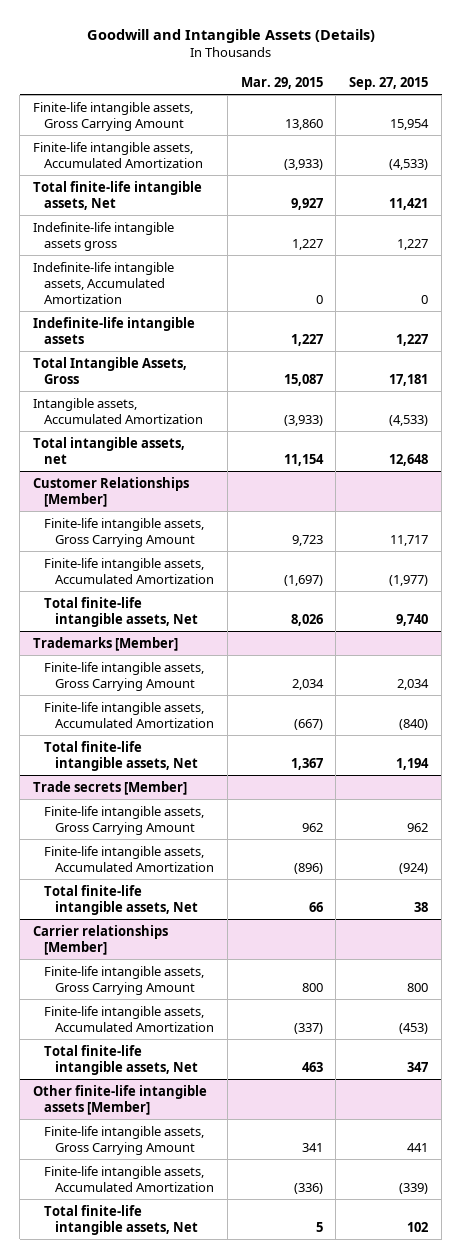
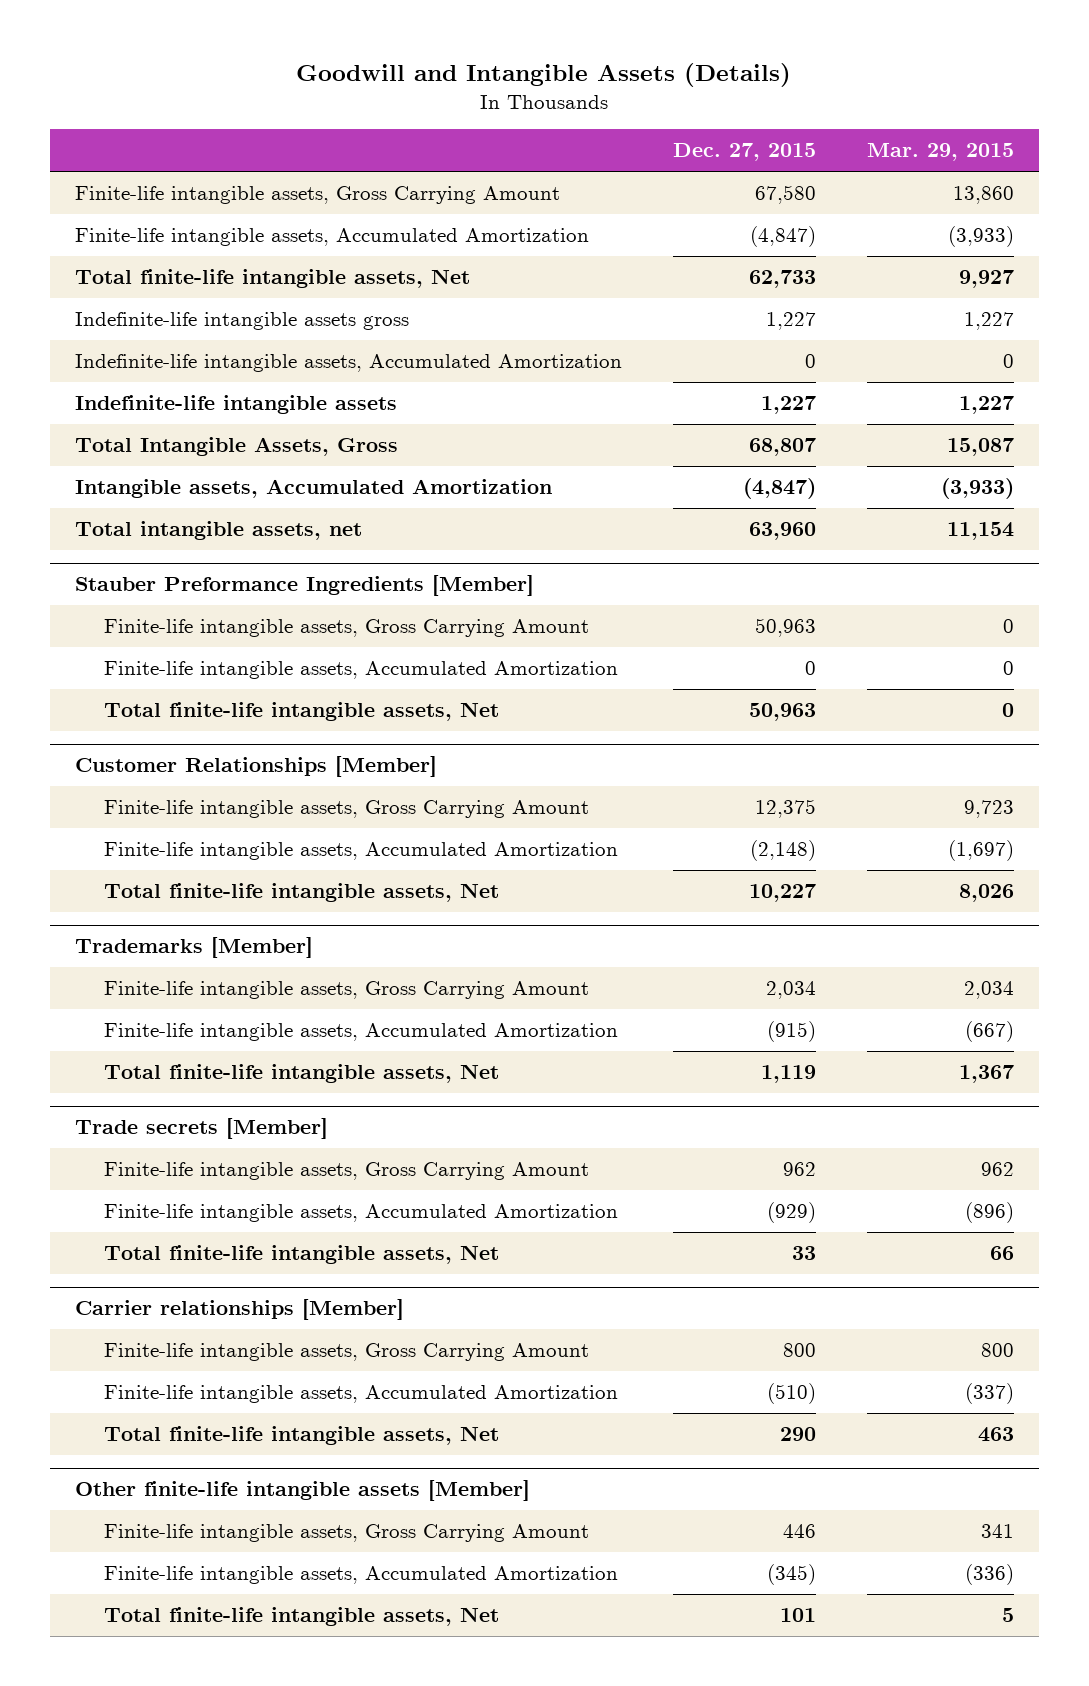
- | Mar. 29, 2015 | Sep. 27, 2015
+ | Dec. 27, 2015 | Mar. 29, 2015
+ Stauber Preformance Ingredients [Member]
+ Finite-life intangible assets, Gross Carrying Amount | 50,963 | 0
+ Finite-life intangible assets, Accumulated Amortization | 0 | 0
+ Total finite-life intangible assets, Net | 50,963 | 0

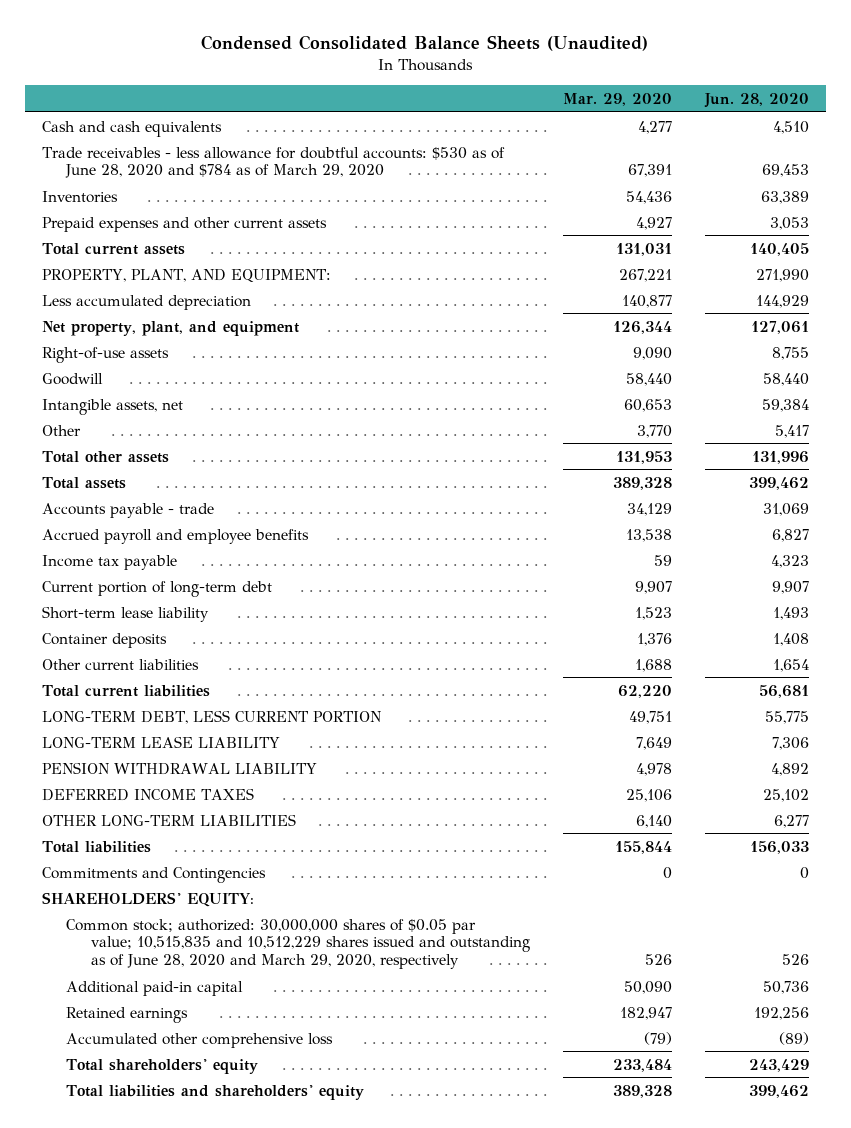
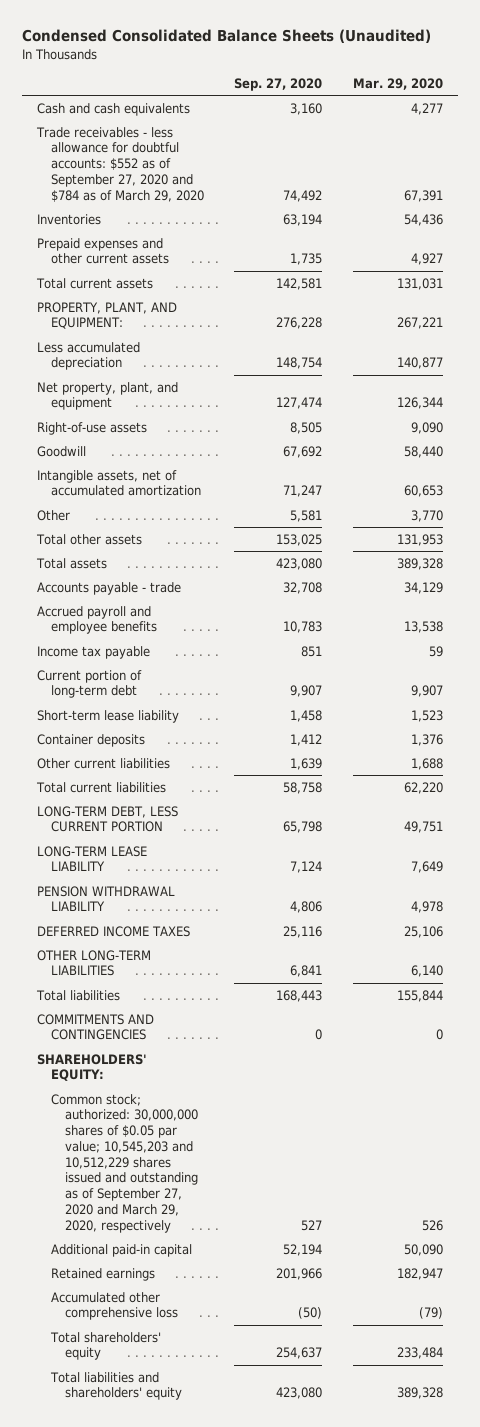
- | Mar. 29, 2020 | Jun. 28, 2020
+ | Sep. 27, 2020 | Mar. 29, 2020
- Trade receivables - less allowance for doubtful accounts: $530 as of June 28, 2020 and $784 as of March 29, 2020 | 67,391 | 69,453
+ Trade receivables - less allowance for doubtful accounts: $552 as of September 27, 2020 and $784 as of March 29, 2020 | 74,492 | 67,391
- Intangible assets, net | 60,653 | 59,384
+ Intangible assets, net of accumulated amortization | 71,247 | 60,653
- Commitments and Contingencies | 0 | 0
+ COMMITMENTS AND CONTINGENCIES | 0 | 0
- Common stock; authorized: 30,000,000 shares of $0.05 par value; 10,515,835 and 10,512,229 shares issued and outstanding as of June 28, 2020 and March 29, 2020, respectively | 526 | 526
+ Common stock; authorized: 30,000,000 shares of $0.05 par value; 10,545,203 and 10,512,229 shares issued and outstanding as of September 27, 2020 and March 29, 2020, respectively | 527 | 526

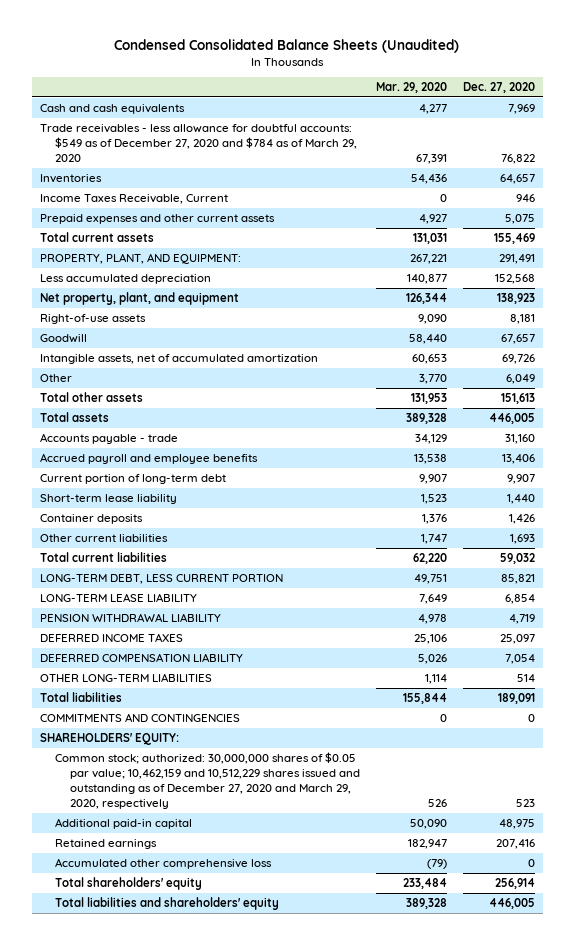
- | Sep. 27, 2020 | Mar. 29, 2020
+ | Mar. 29, 2020 | Dec. 27, 2020
- Trade receivables - less allowance for doubtful accounts: $552 as of September 27, 2020 and $784 as of March 29, 2020 | 74,492 | 67,391
+ Trade receivables - less allowance for doubtful accounts: $549 as of December 27, 2020 and $784 as of March 29, 2020 | 67,391 | 76,822
+ Income Taxes Receivable, Current | 0 | 946
- Income tax payable | 851 | 59
- Other current liabilities | 1,639 | 1,688
+ Other current liabilities | 1,747 | 1,693
- OTHER LONG-TERM LIABILITIES | 6,841 | 6,140
+ DEFERRED COMPENSATION LIABILITY | 5,026 | 7,054
+ OTHER LONG-TERM LIABILITIES | 1,114 | 514
- Common stock; authorized: 30,000,000 shares of $0.05 par value; 10,545,203 and 10,512,229 shares issued and outstanding as of September 27, 2020 and March 29, 2020, respectively | 527 | 526
+ Common stock; authorized: 30,000,000 shares of $0.05 par value; 10,462,159 and 10,512,229 shares issued and outstanding as of December 27, 2020 and March 29, 2020, respectively | 526 | 523

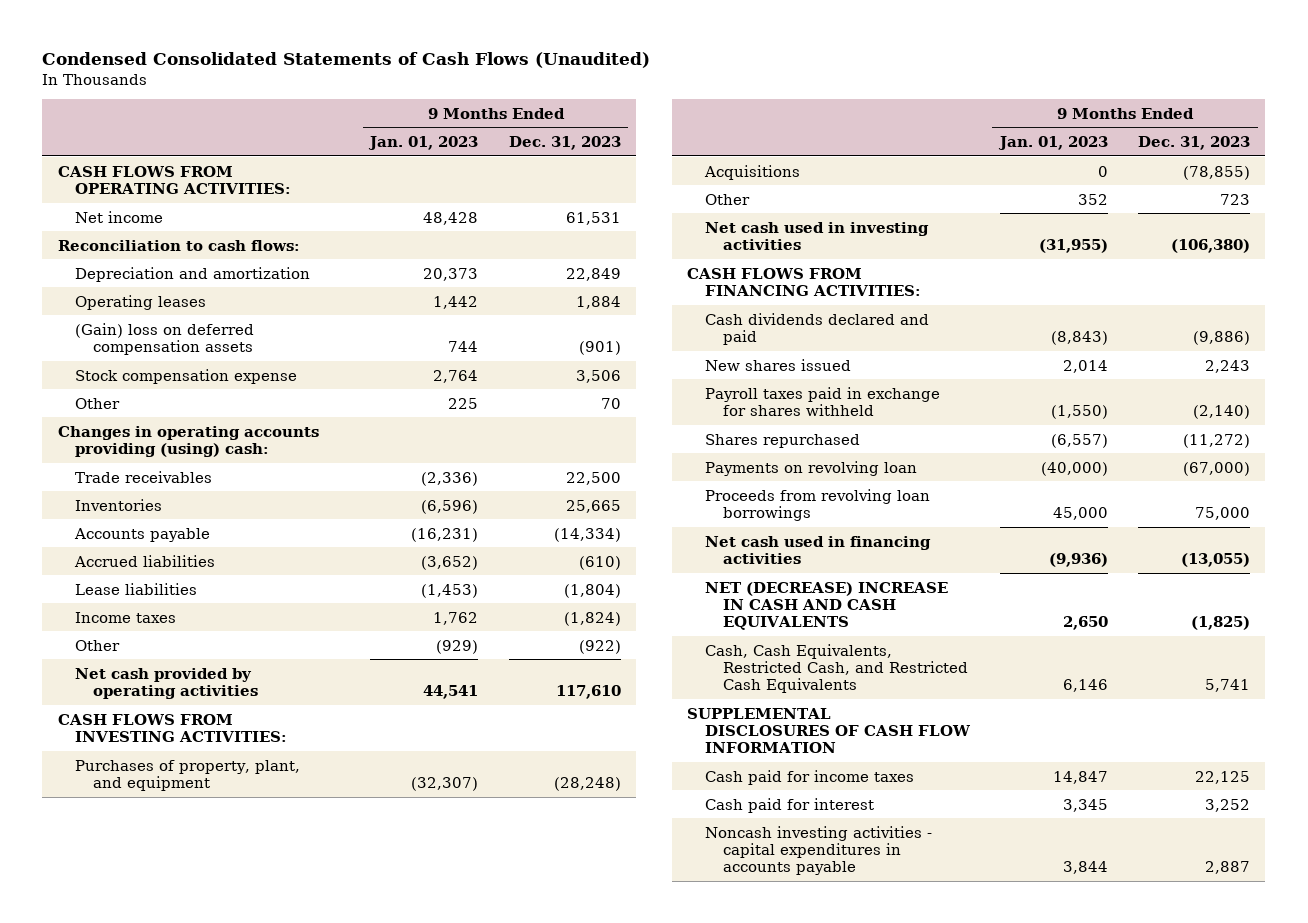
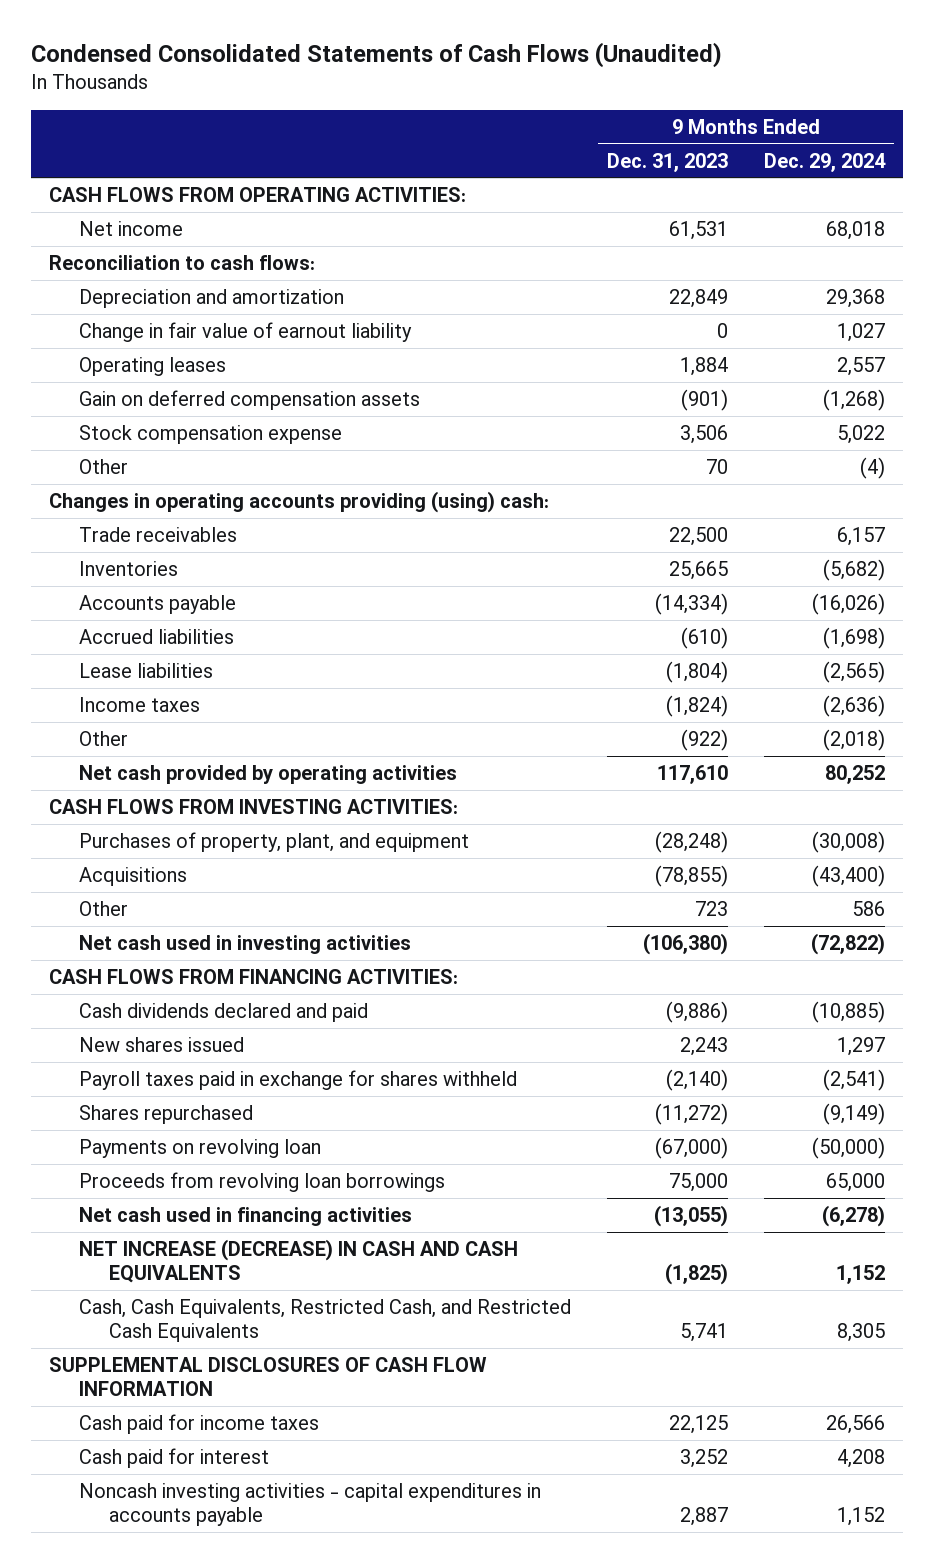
- | 9 Months Ended Jan. 01, 2023 | 9 Months Ended Dec. 31, 2023
+ | 9 Months Ended Dec. 31, 2023 | 9 Months Ended Dec. 29, 2024
+ Change in fair value of earnout liability | 0 | 1,027
- (Gain) loss on deferred compensation assets | 744 | (901)
+ Gain on deferred compensation assets | (901) | (1,268)
- NET (DECREASE) INCREASE IN CASH AND CASH EQUIVALENTS | 2,650 | (1,825)
+ NET INCREASE (DECREASE) IN CASH AND CASH EQUIVALENTS | (1,825) | 1,152

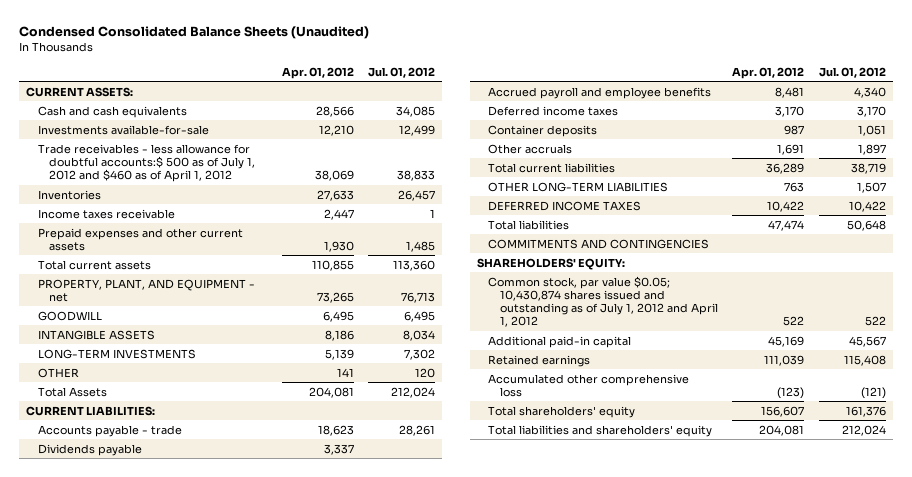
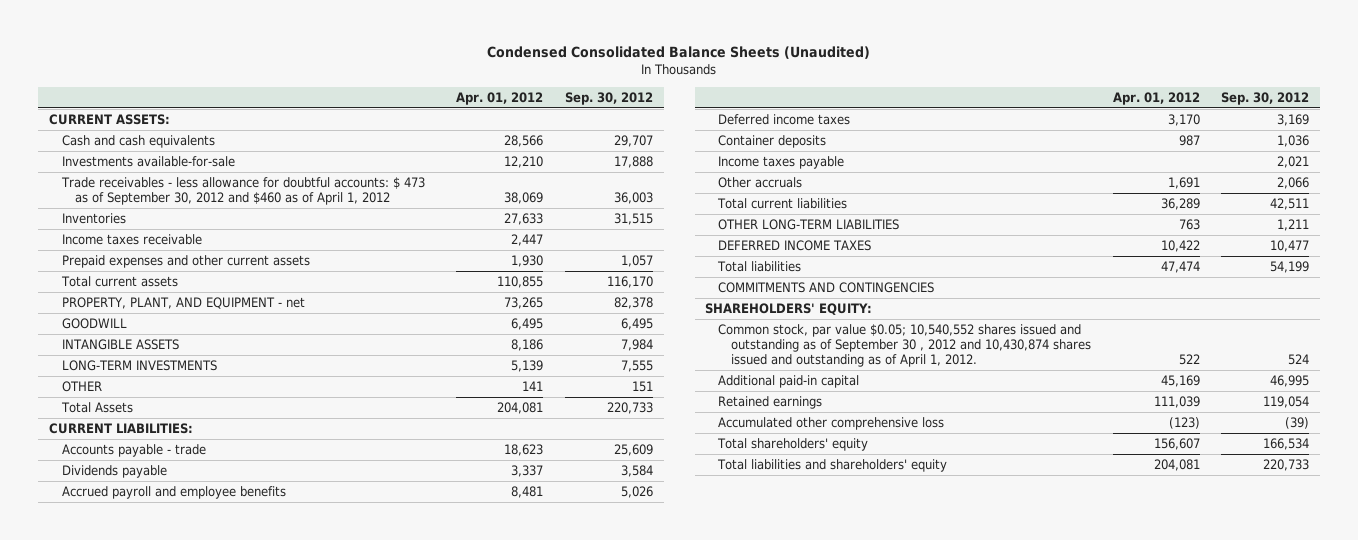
- | Apr. 01, 2012 | Jul. 01, 2012
+ | Apr. 01, 2012 | Sep. 30, 2012
- Trade receivables - less allowance for doubtful accounts:$ 500 as of July 1, 2012 and $460 as of April 1, 2012 | 38,069 | 38,833
+ Trade receivables - less allowance for doubtful accounts: $ 473 as of September 30, 2012 and $460 as of April 1, 2012 | 38,069 | 36,003
+ Income taxes payable | | 2,021
- Common stock, par value $0.05; 10,430,874 shares issued and outstanding as of July 1, 2012 and April 1, 2012 | 522 | 522
+ Common stock, par value $0.05; 10,540,552 shares issued and outstanding as of September 30 , 2012 and 10,430,874 shares issued and outstanding as of April 1, 2012. | 522 | 524

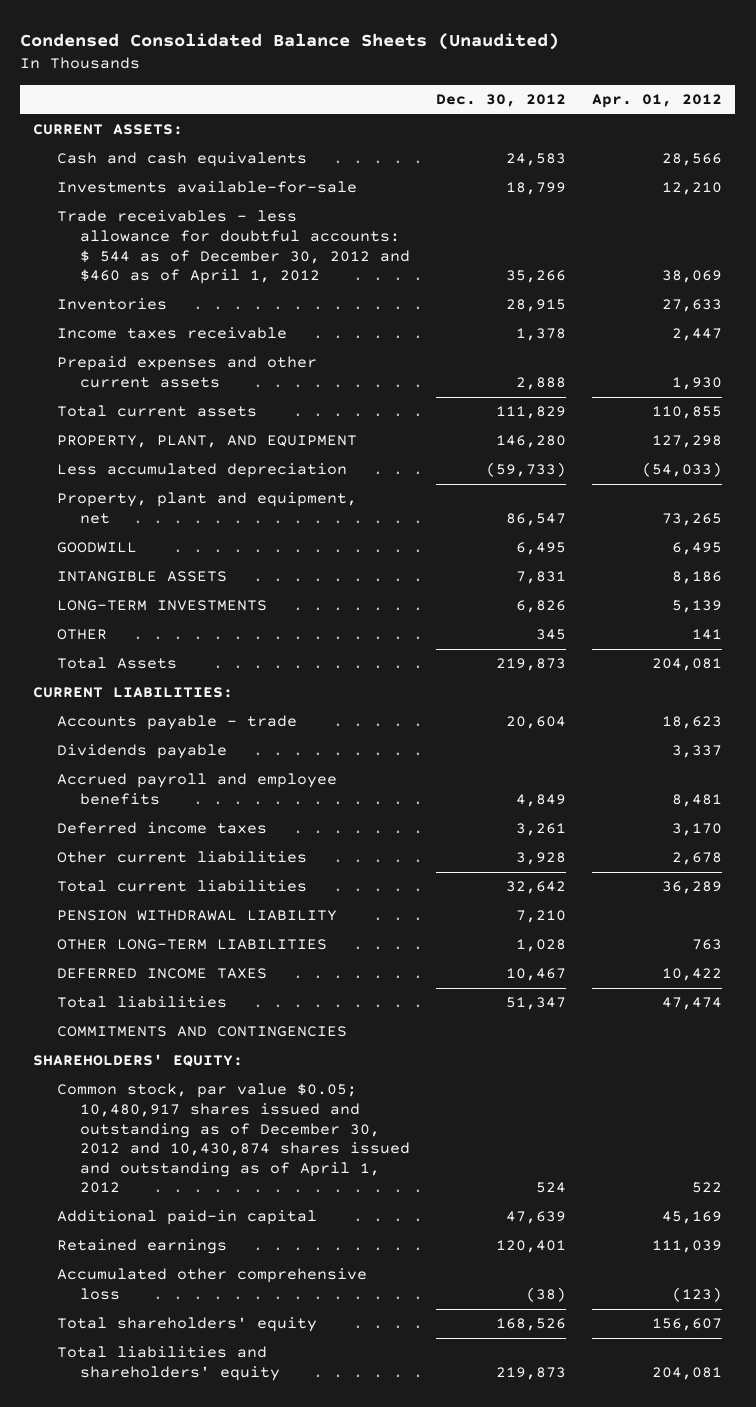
- | Apr. 01, 2012 | Sep. 30, 2012
+ | Dec. 30, 2012 | Apr. 01, 2012
- Trade receivables - less allowance for doubtful accounts: $ 473 as of September 30, 2012 and $460 as of April 1, 2012 | 38,069 | 36,003
+ Trade receivables - less allowance for doubtful accounts: $ 544 as of December 30, 2012 and $460 as of April 1, 2012 | 35,266 | 38,069
- PROPERTY, PLANT, AND EQUIPMENT - net | 73,265 | 82,378
+ PROPERTY, PLANT, AND EQUIPMENT | 146,280 | 127,298
+ Less accumulated depreciation | (59,733) | (54,033)
+ Property, plant and equipment, net | 86,547 | 73,265
- Container deposits | 987 | 1,036
- Income taxes payable | | 2,021
- Other accruals | 1,691 | 2,066
+ Other current liabilities | 3,928 | 2,678
+ PENSION WITHDRAWAL LIABILITY | 7,210 |
- Common stock, par value $0.05; 10,540,552 shares issued and outstanding as of September 30 , 2012 and 10,430,874 shares issued and outstanding as of April 1, 2012. | 522 | 524
+ Common stock, par value $0.05; 10,480,917 shares issued and outstanding as of December 30, 2012 and 10,430,874 shares issued and outstanding as of April 1, 2012 | 524 | 522

